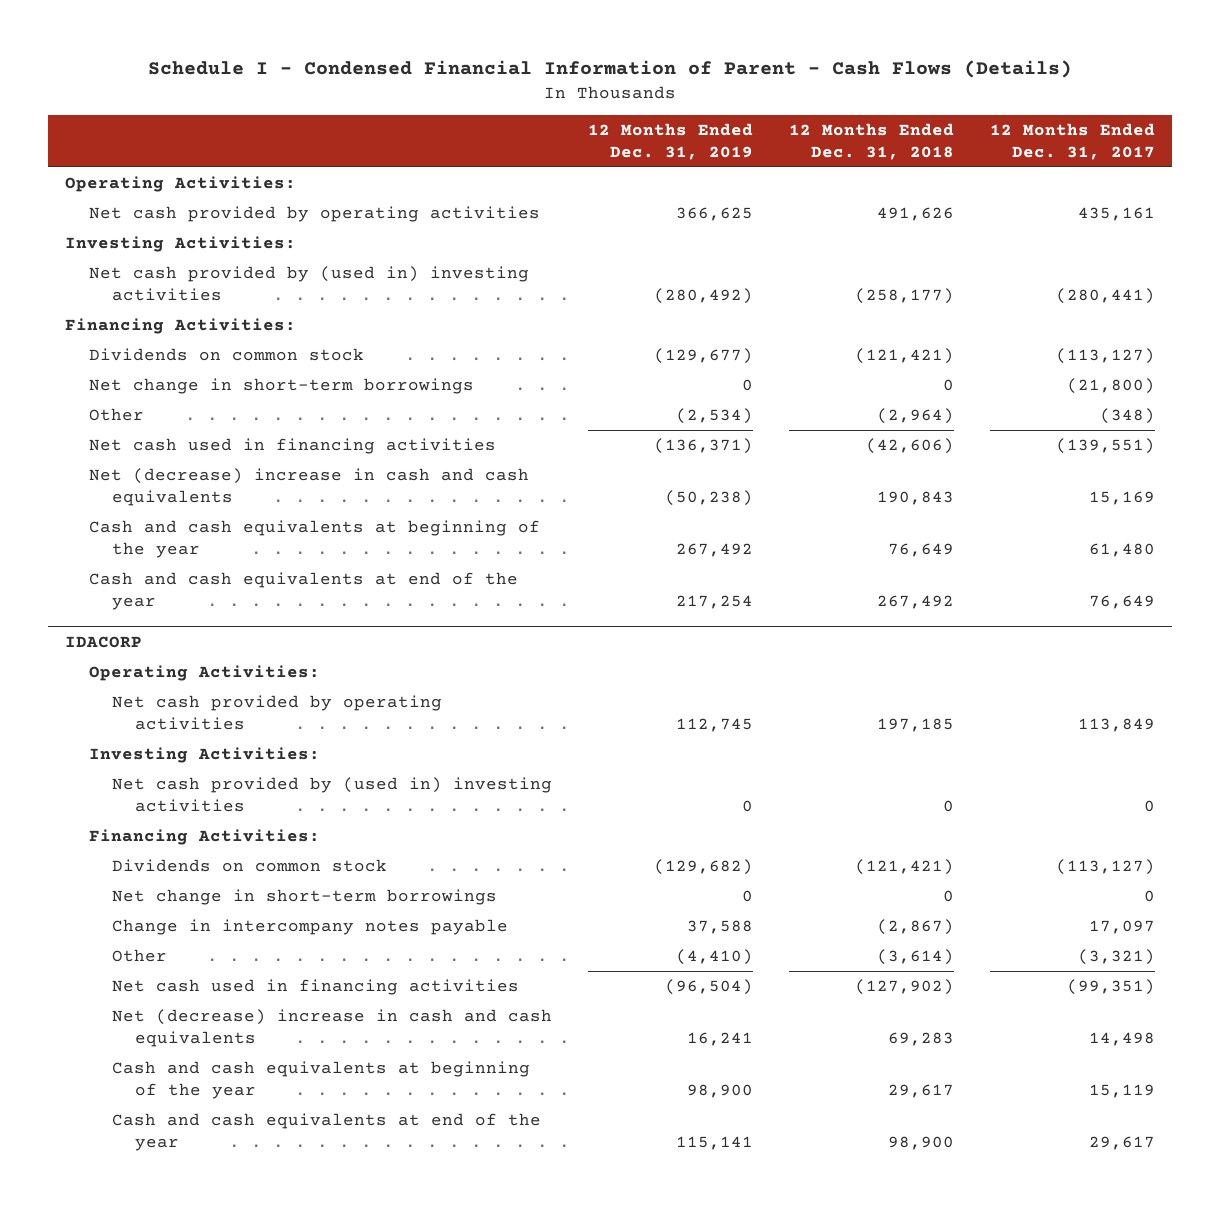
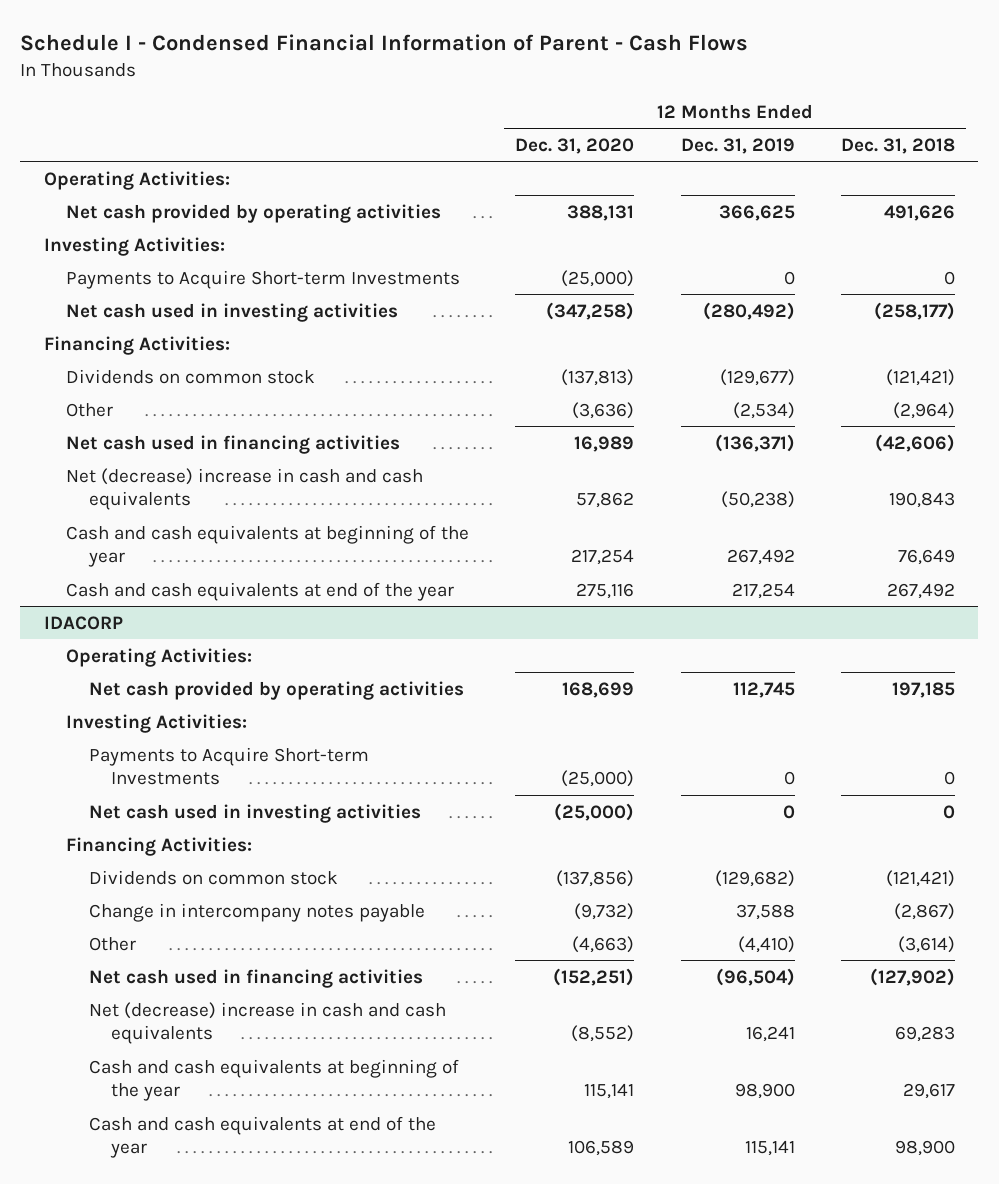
- Schedule I - Condensed Financial Information of Parent - Cash Flows (Details)
+ Schedule I - Condensed Financial Information of Parent - Cash Flows
- | 12 Months Ended Dec. 31, 2019 | 12 Months Ended Dec. 31, 2018 | 12 Months Ended Dec. 31, 2017
+ | 12 Months Ended Dec. 31, 2020 | 12 Months Ended Dec. 31, 2019 | 12 Months Ended Dec. 31, 2018
- Net cash provided by (used in) investing activities | (280,492) | (258,177) | (280,441)
+ Payments to Acquire Short-term Investments | (25,000) | 0 | 0
+ Net cash used in investing activities | (347,258) | (280,492) | (258,177)
- Net change in short-term borrowings | 0 | 0 | (21,800)
@ IDACORP
- Net cash provided by (used in) investing activities | 0 | 0 | 0
+ Payments to Acquire Short-term Investments | (25,000) | 0 | 0
+ Net cash used in investing activities | (25,000) | 0 | 0
- Net change in short-term borrowings | 0 | 0 | 0

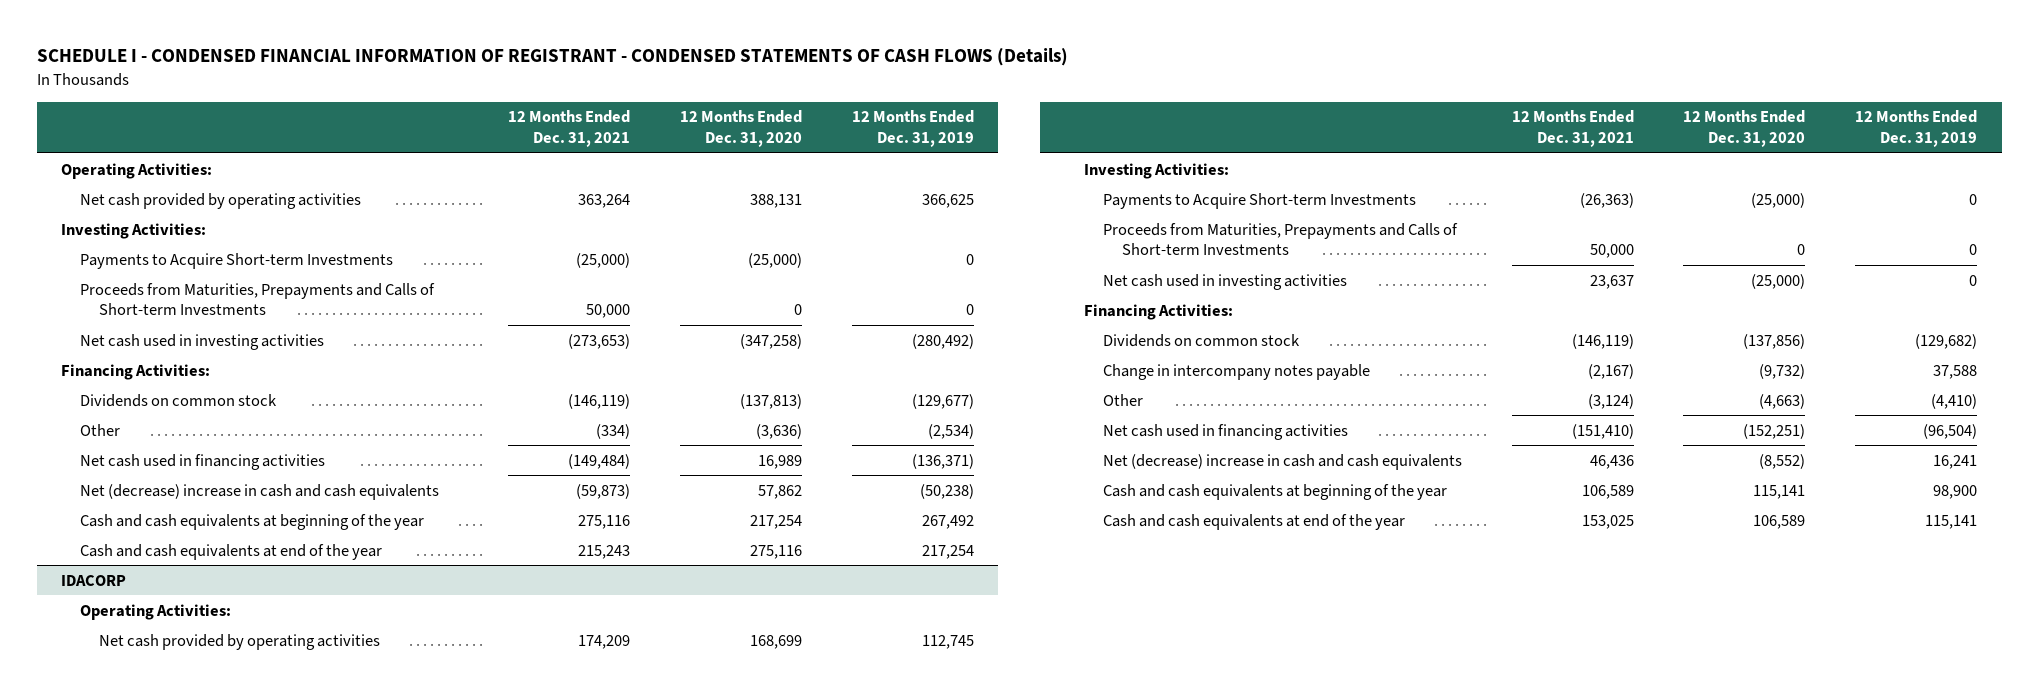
- Schedule I - Condensed Financial Information of Parent - Cash Flows
+ SCHEDULE I - CONDENSED FINANCIAL INFORMATION OF REGISTRANT - CONDENSED STATEMENTS OF CASH FLOWS (Details)
- | 12 Months Ended Dec. 31, 2020 | 12 Months Ended Dec. 31, 2019 | 12 Months Ended Dec. 31, 2018
+ | 12 Months Ended Dec. 31, 2021 | 12 Months Ended Dec. 31, 2020 | 12 Months Ended Dec. 31, 2019
+ Proceeds from Maturities, Prepayments and Calls of Short-term Investments | 50,000 | 0 | 0
@ IDACORP
+ Proceeds from Maturities, Prepayments and Calls of Short-term Investments | 50,000 | 0 | 0

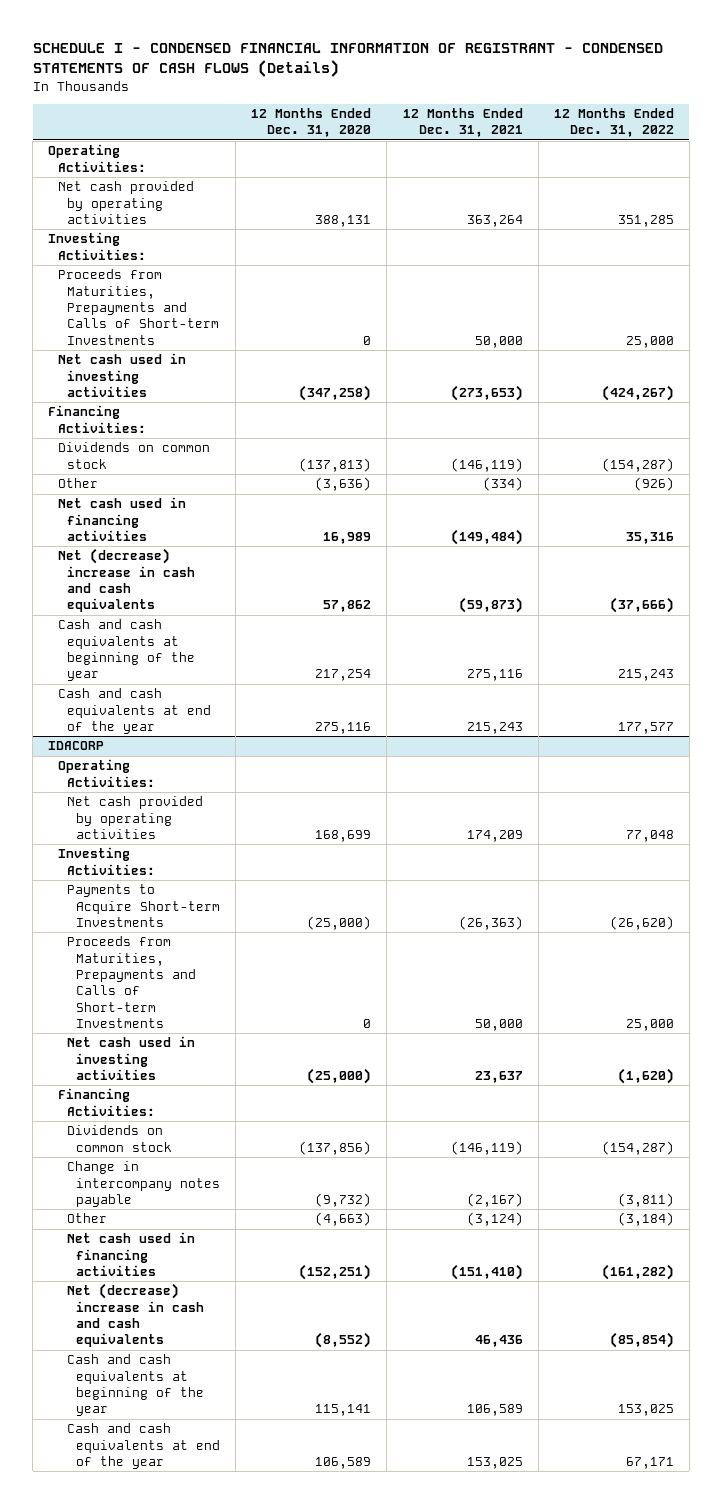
- | 12 Months Ended Dec. 31, 2021 | 12 Months Ended Dec. 31, 2020 | 12 Months Ended Dec. 31, 2019
+ | 12 Months Ended Dec. 31, 2020 | 12 Months Ended Dec. 31, 2021 | 12 Months Ended Dec. 31, 2022
- Payments to Acquire Short-term Investments | (25,000) | (25,000) | 0

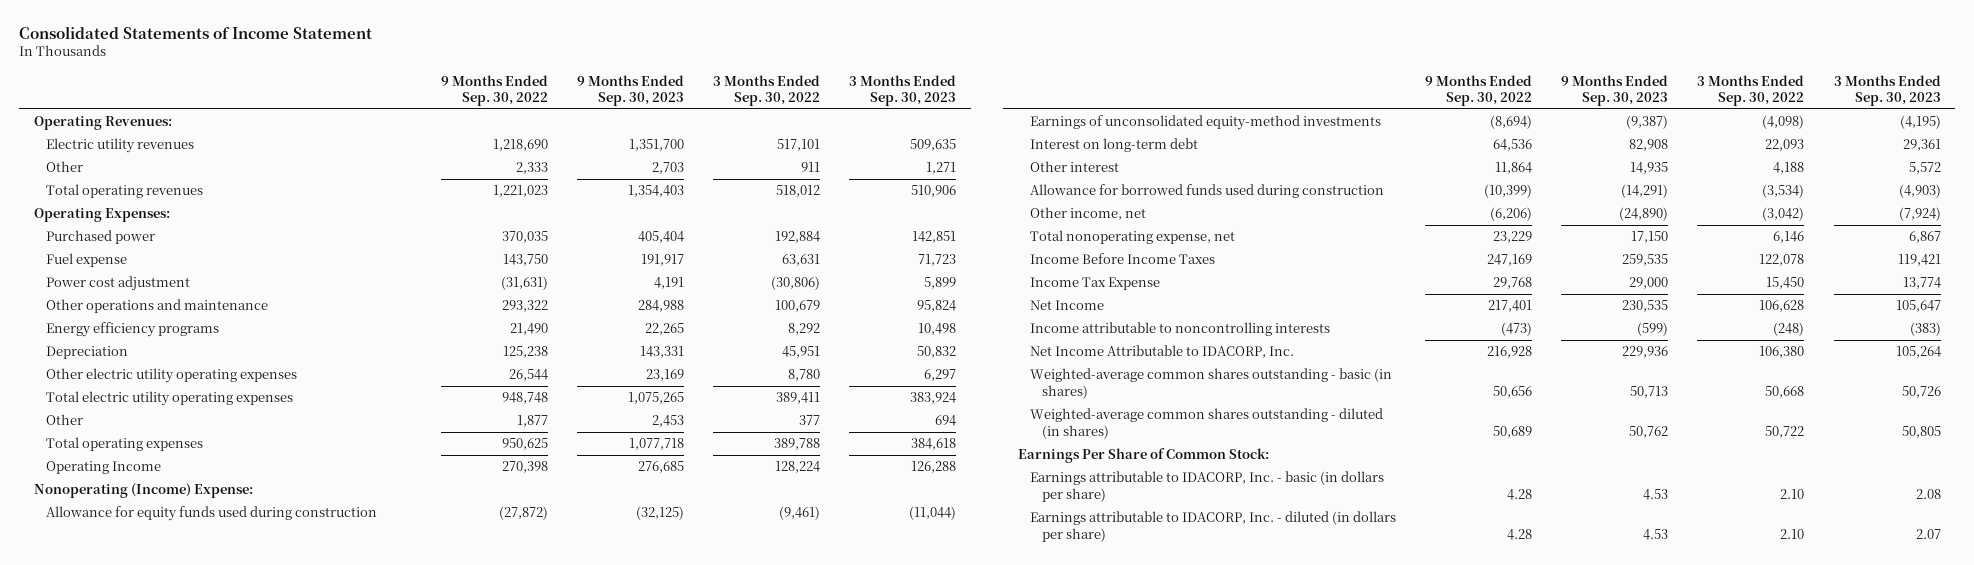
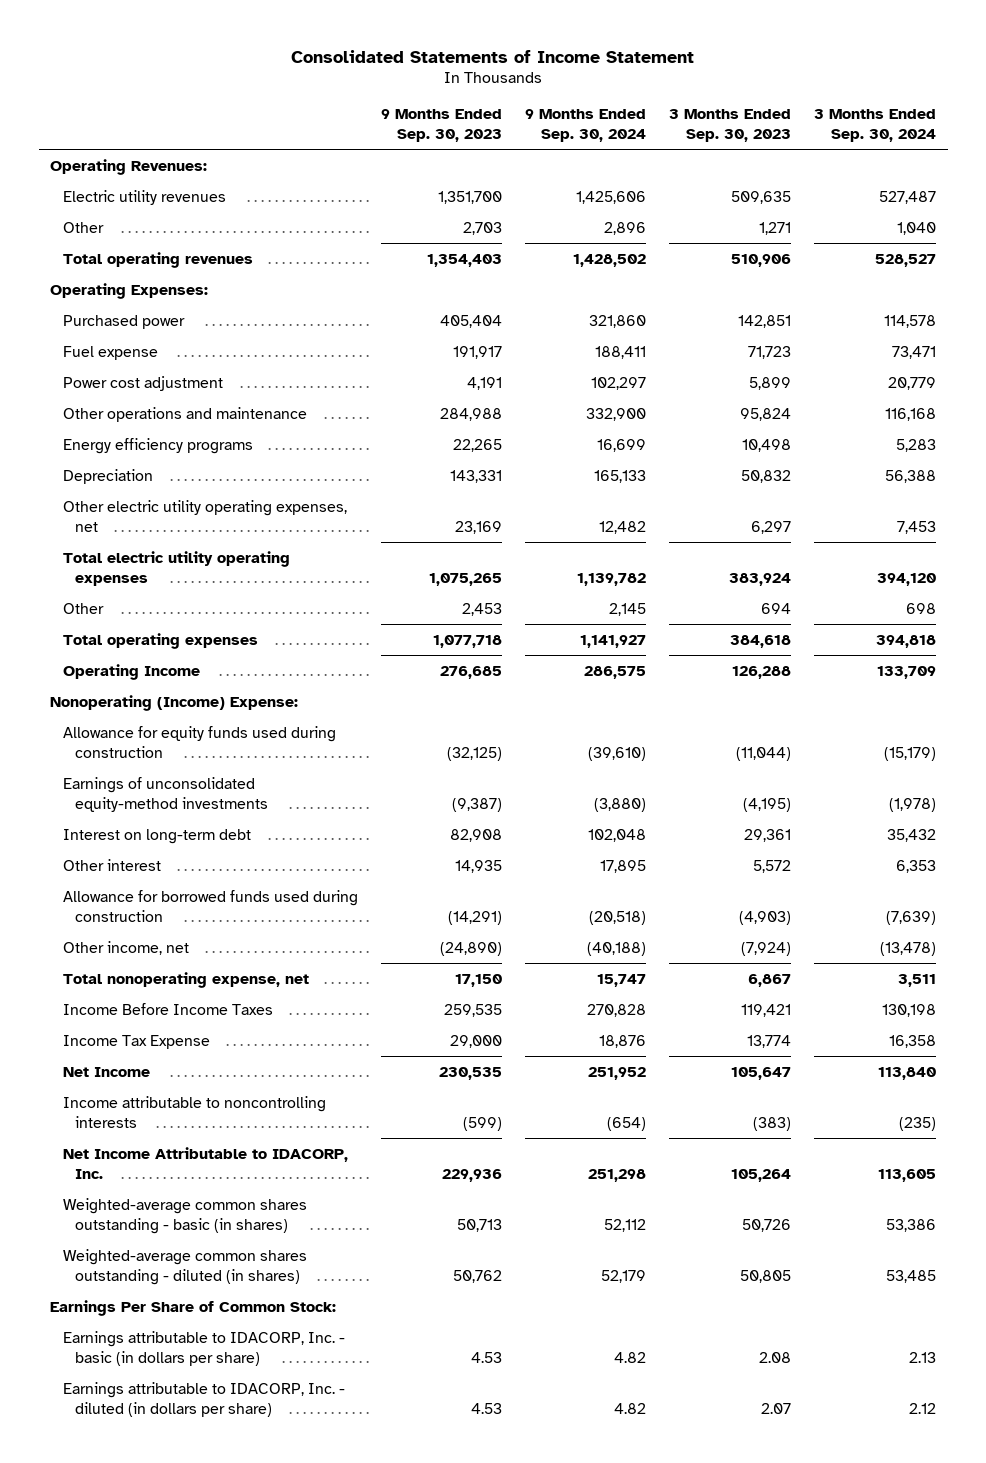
- | 9 Months Ended Sep. 30, 2022 | 9 Months Ended Sep. 30, 2023 | 3 Months Ended Sep. 30, 2022 | 3 Months Ended Sep. 30, 2023
+ | 9 Months Ended Sep. 30, 2023 | 9 Months Ended Sep. 30, 2024 | 3 Months Ended Sep. 30, 2023 | 3 Months Ended Sep. 30, 2024
- Other electric utility operating expenses | 26,544 | 23,169 | 8,780 | 6,297
+ Other electric utility operating expenses, net | 23,169 | 12,482 | 6,297 | 7,453

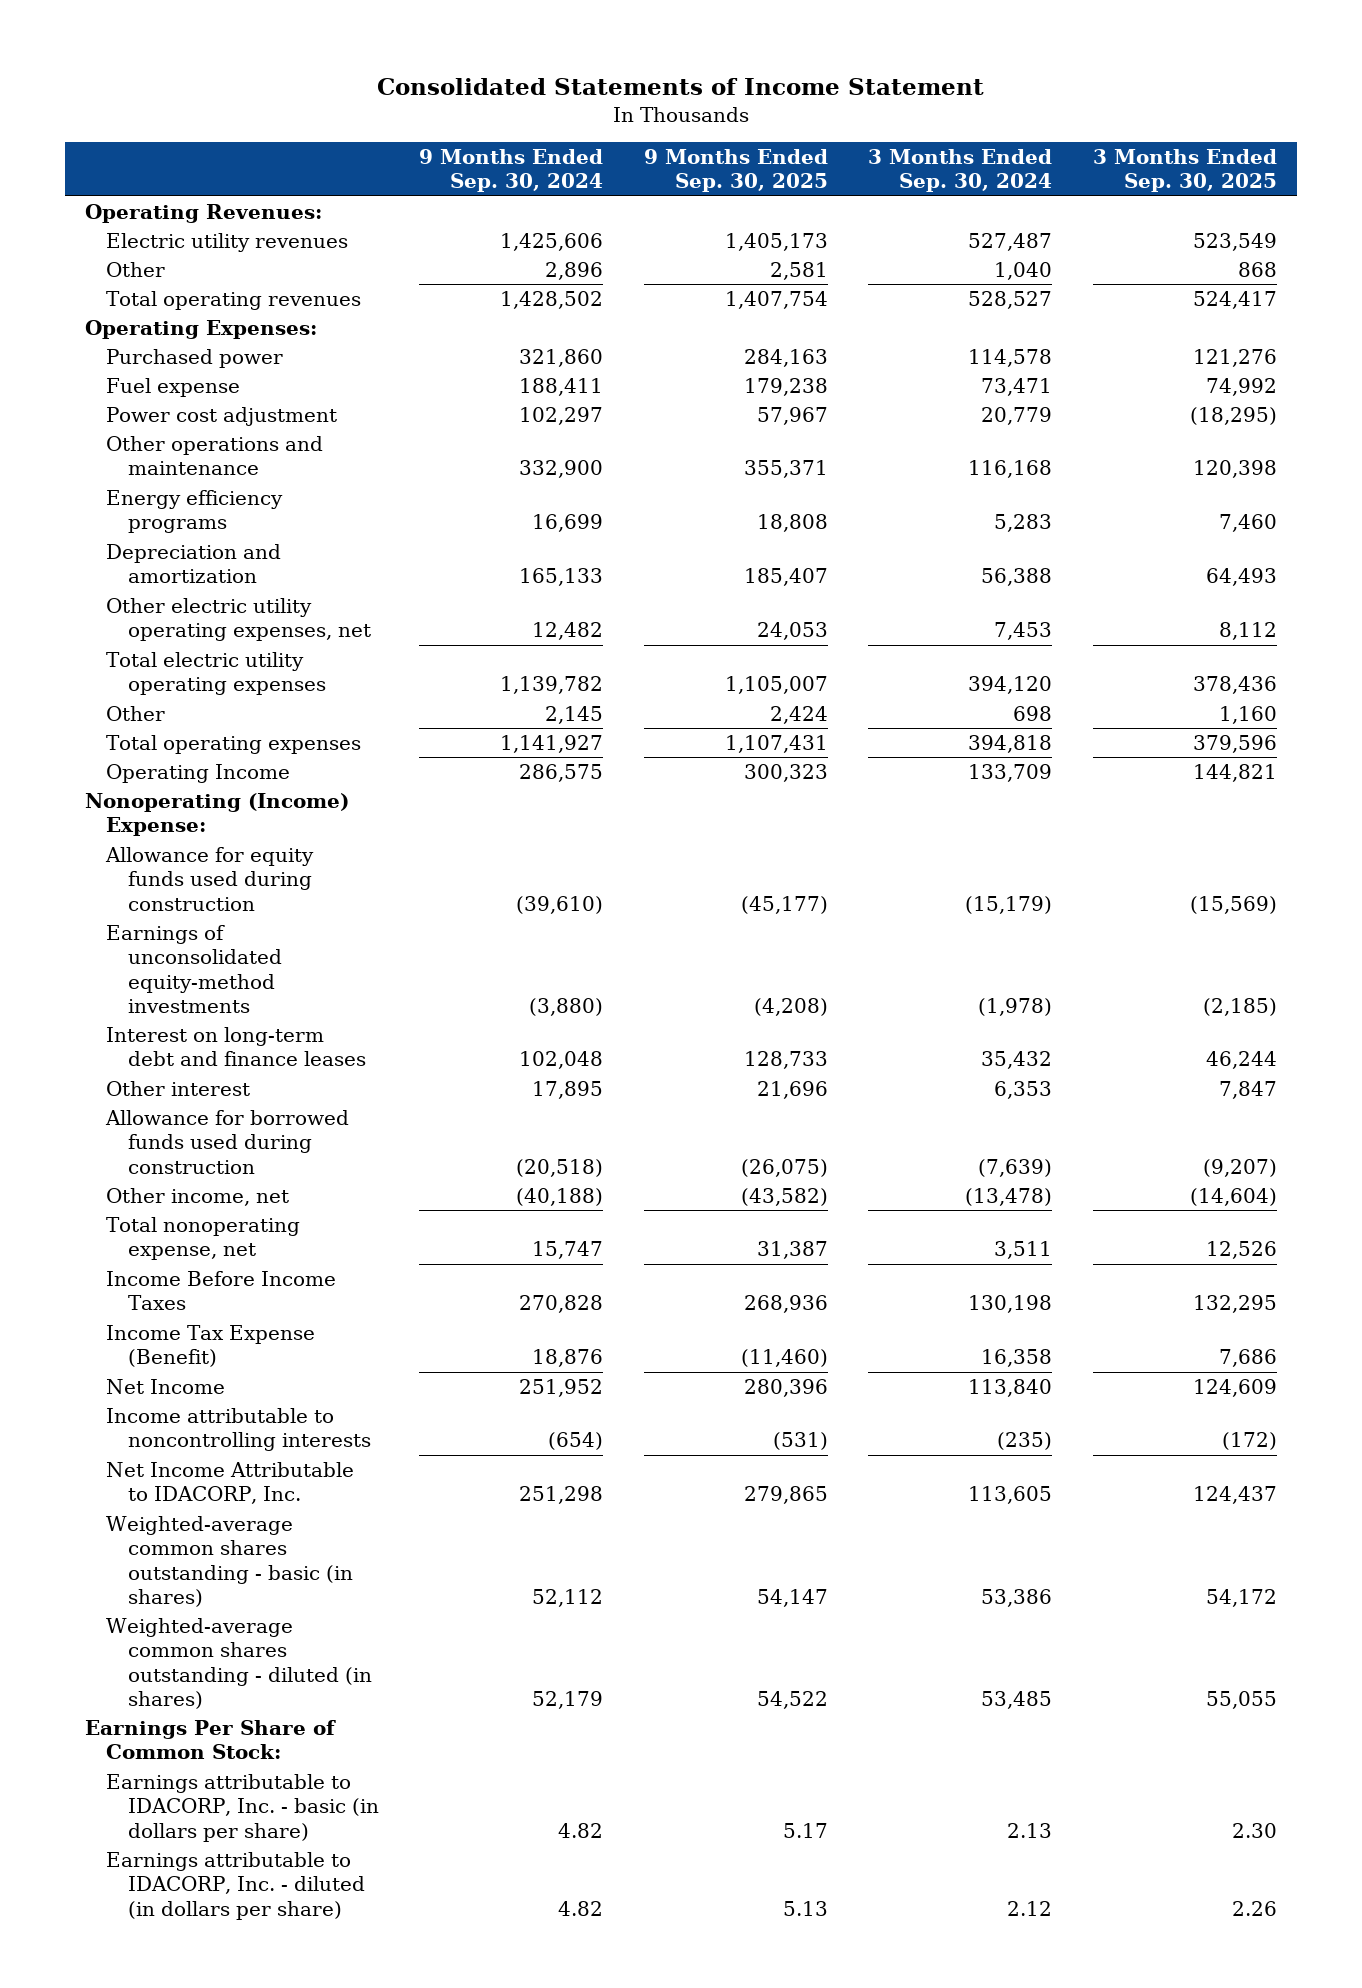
- | 9 Months Ended Sep. 30, 2023 | 9 Months Ended Sep. 30, 2024 | 3 Months Ended Sep. 30, 2023 | 3 Months Ended Sep. 30, 2024
+ | 9 Months Ended Sep. 30, 2024 | 9 Months Ended Sep. 30, 2025 | 3 Months Ended Sep. 30, 2024 | 3 Months Ended Sep. 30, 2025
- Depreciation | 143,331 | 165,133 | 50,832 | 56,388
+ Depreciation and amortization | 165,133 | 185,407 | 56,388 | 64,493
- Interest on long-term debt | 82,908 | 102,048 | 29,361 | 35,432
+ Interest on long-term debt and finance leases | 102,048 | 128,733 | 35,432 | 46,244
- Income Tax Expense | 29,000 | 18,876 | 13,774 | 16,358
+ Income Tax Expense (Benefit) | 18,876 | (11,460) | 16,358 | 7,686

